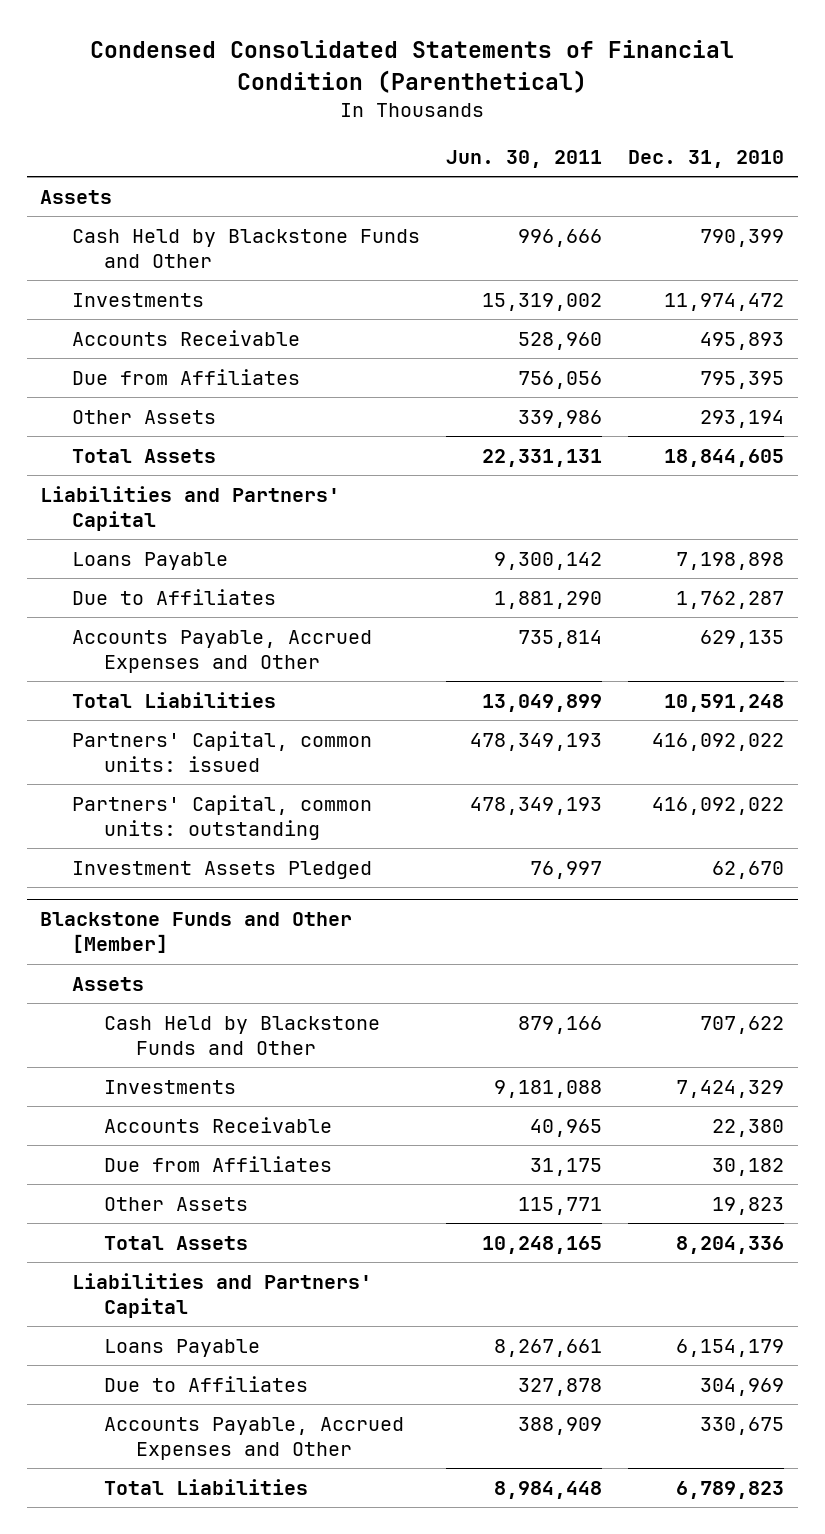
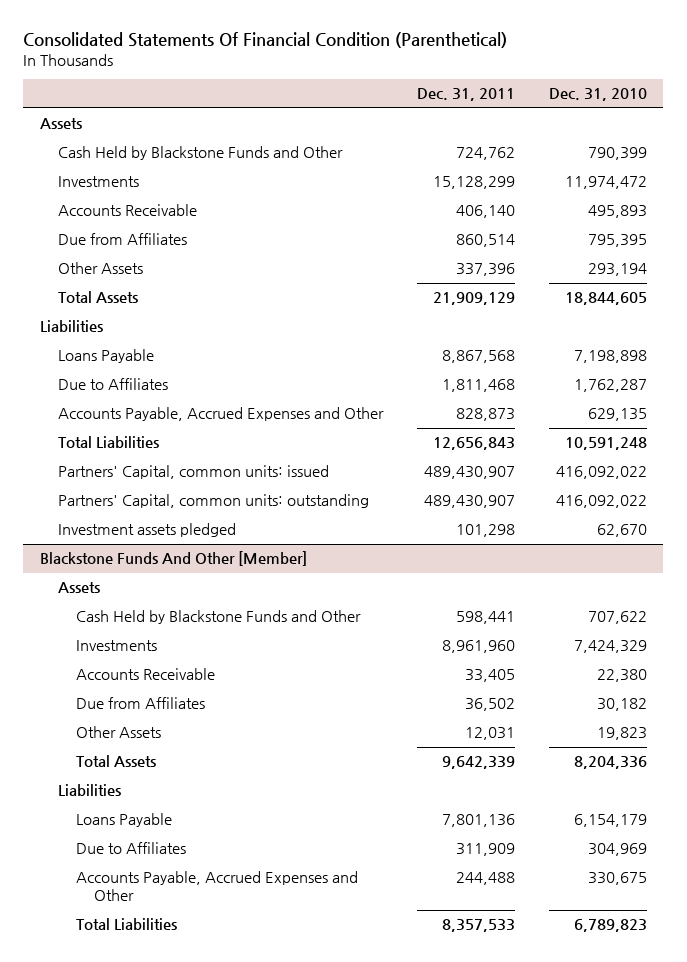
- Condensed Consolidated Statements of Financial Condition (Parenthetical)
+ Consolidated Statements Of Financial Condition (Parenthetical)
- | Jun. 30, 2011 | Dec. 31, 2010
+ | Dec. 31, 2011 | Dec. 31, 2010
- Liabilities and Partners' Capital
+ Liabilities
- Investment Assets Pledged | 76,997 | 62,670
- Blackstone Funds and Other [Member]
+ Investment assets pledged | 101,298 | 62,670
+ Blackstone Funds And Other [Member]
- Liabilities and Partners' Capital
+ Liabilities

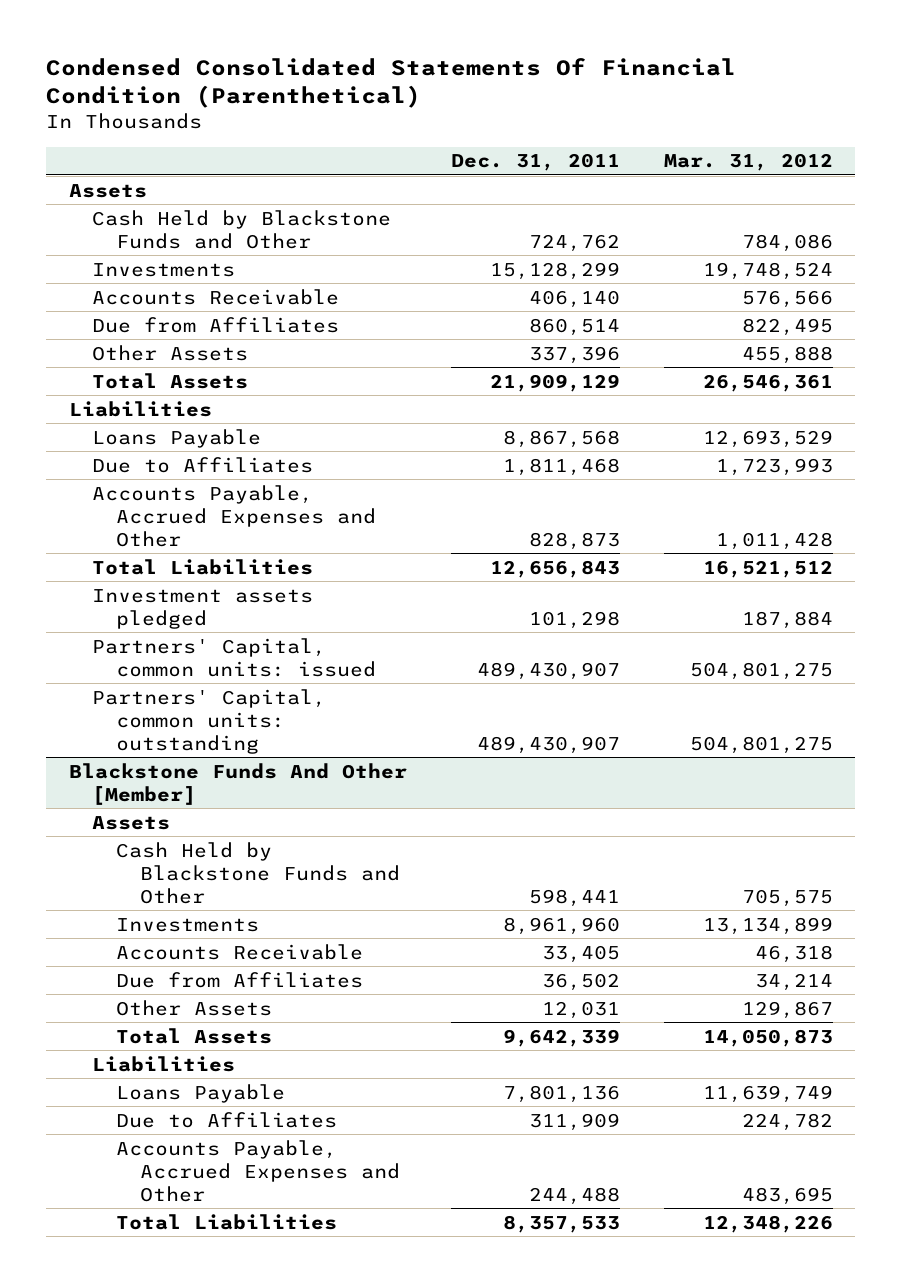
- Consolidated Statements Of Financial Condition (Parenthetical)
+ Condensed Consolidated Statements Of Financial Condition (Parenthetical)
- | Dec. 31, 2011 | Dec. 31, 2010
+ | Dec. 31, 2011 | Mar. 31, 2012
moved up: Investment assets pledged | 101,298 | 187,884

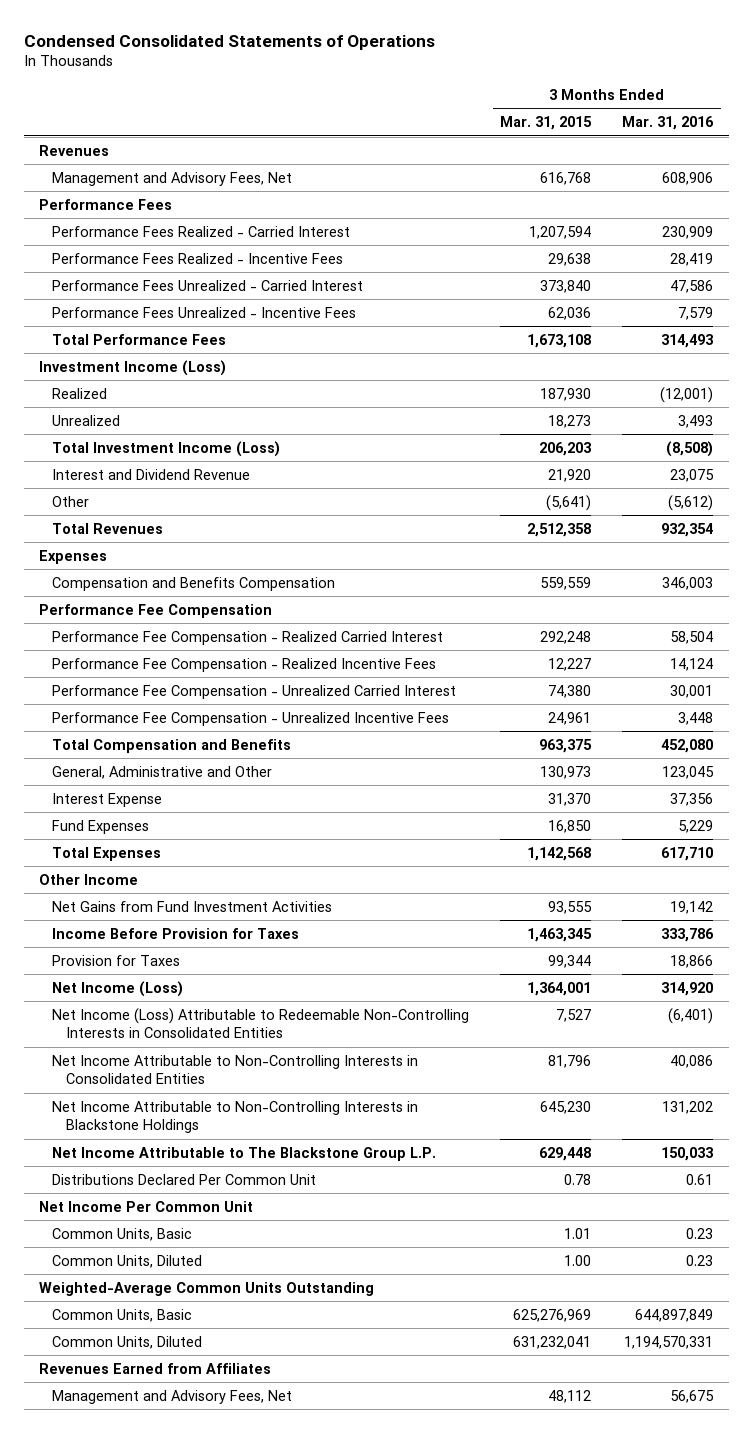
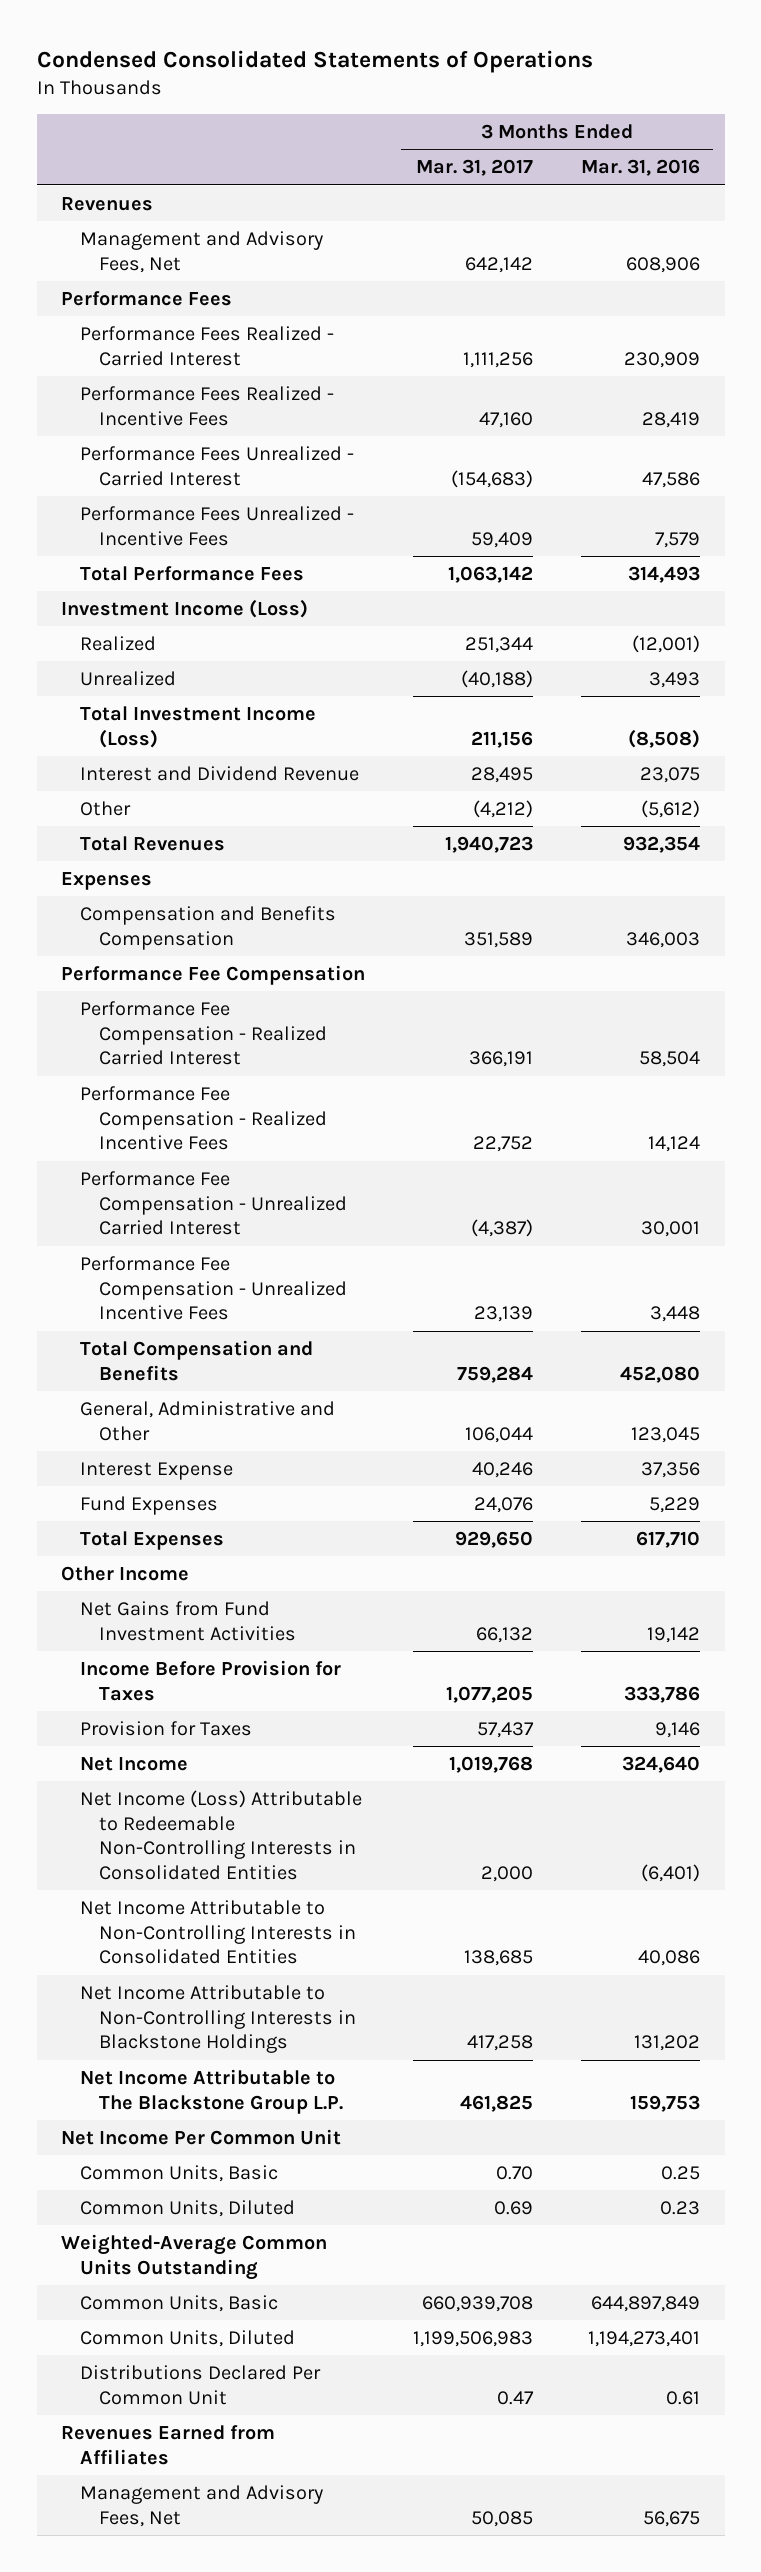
- | 3 Months Ended Mar. 31, 2015 | 3 Months Ended Mar. 31, 2016
+ | 3 Months Ended Mar. 31, 2017 | 3 Months Ended Mar. 31, 2016
- Provision for Taxes | 99,344 | 18,866
- Net Income (Loss) | 1,364,001 | 314,920
+ Provision for Taxes | 57,437 | 9,146
+ Net Income | 1,019,768 | 324,640
- Net Income Attributable to The Blackstone Group L.P. | 629,448 | 150,033
+ Net Income Attributable to The Blackstone Group L.P. | 461,825 | 159,753
- Common Units, Basic | 1.01 | 0.23
+ Common Units, Basic | 0.70 | 0.25
- Common Units, Diluted | 631,232,041 | 1,194,570,331
+ Common Units, Diluted | 1,199,506,983 | 1,194,273,401
moved down: Distributions Declared Per Common Unit | 0.47 | 0.61

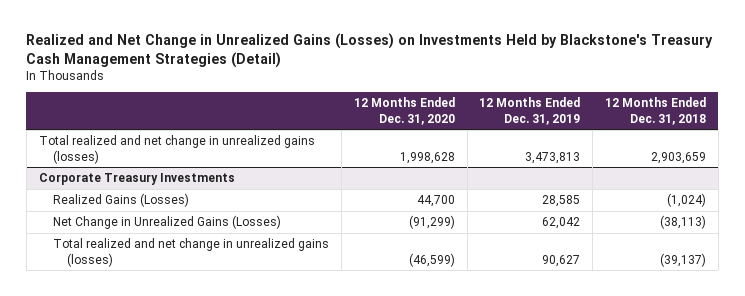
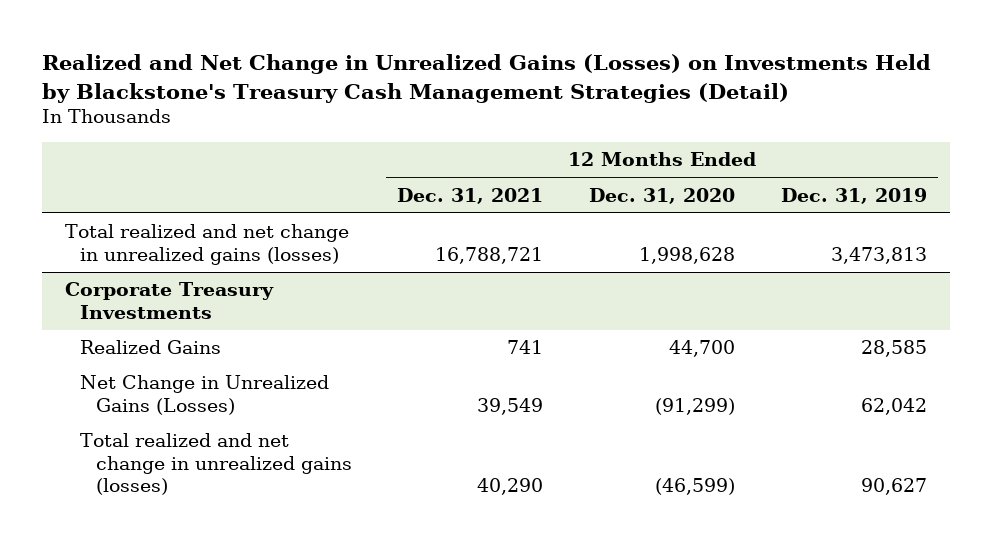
- | 12 Months Ended Dec. 31, 2020 | 12 Months Ended Dec. 31, 2019 | 12 Months Ended Dec. 31, 2018
+ | 12 Months Ended Dec. 31, 2021 | 12 Months Ended Dec. 31, 2020 | 12 Months Ended Dec. 31, 2019
@ Corporate Treasury Investments
- Realized Gains (Losses) | 44,700 | 28,585 | (1,024)
+ Realized Gains | 741 | 44,700 | 28,585

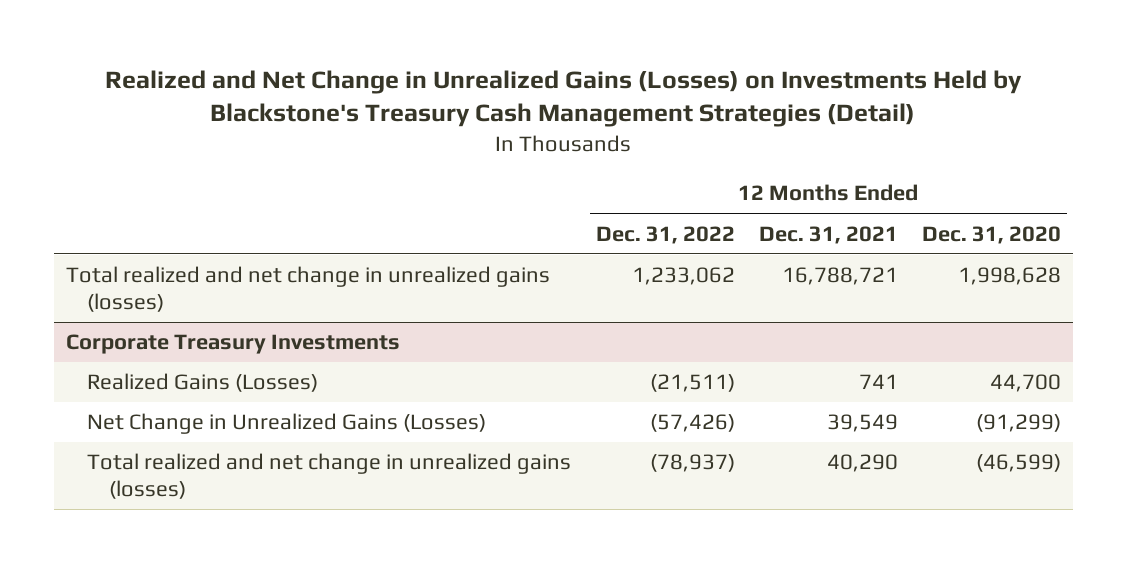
- | 12 Months Ended Dec. 31, 2021 | 12 Months Ended Dec. 31, 2020 | 12 Months Ended Dec. 31, 2019
+ | 12 Months Ended Dec. 31, 2022 | 12 Months Ended Dec. 31, 2021 | 12 Months Ended Dec. 31, 2020
@ Corporate Treasury Investments
- Realized Gains | 741 | 44,700 | 28,585
+ Realized Gains (Losses) | (21,511) | 741 | 44,700

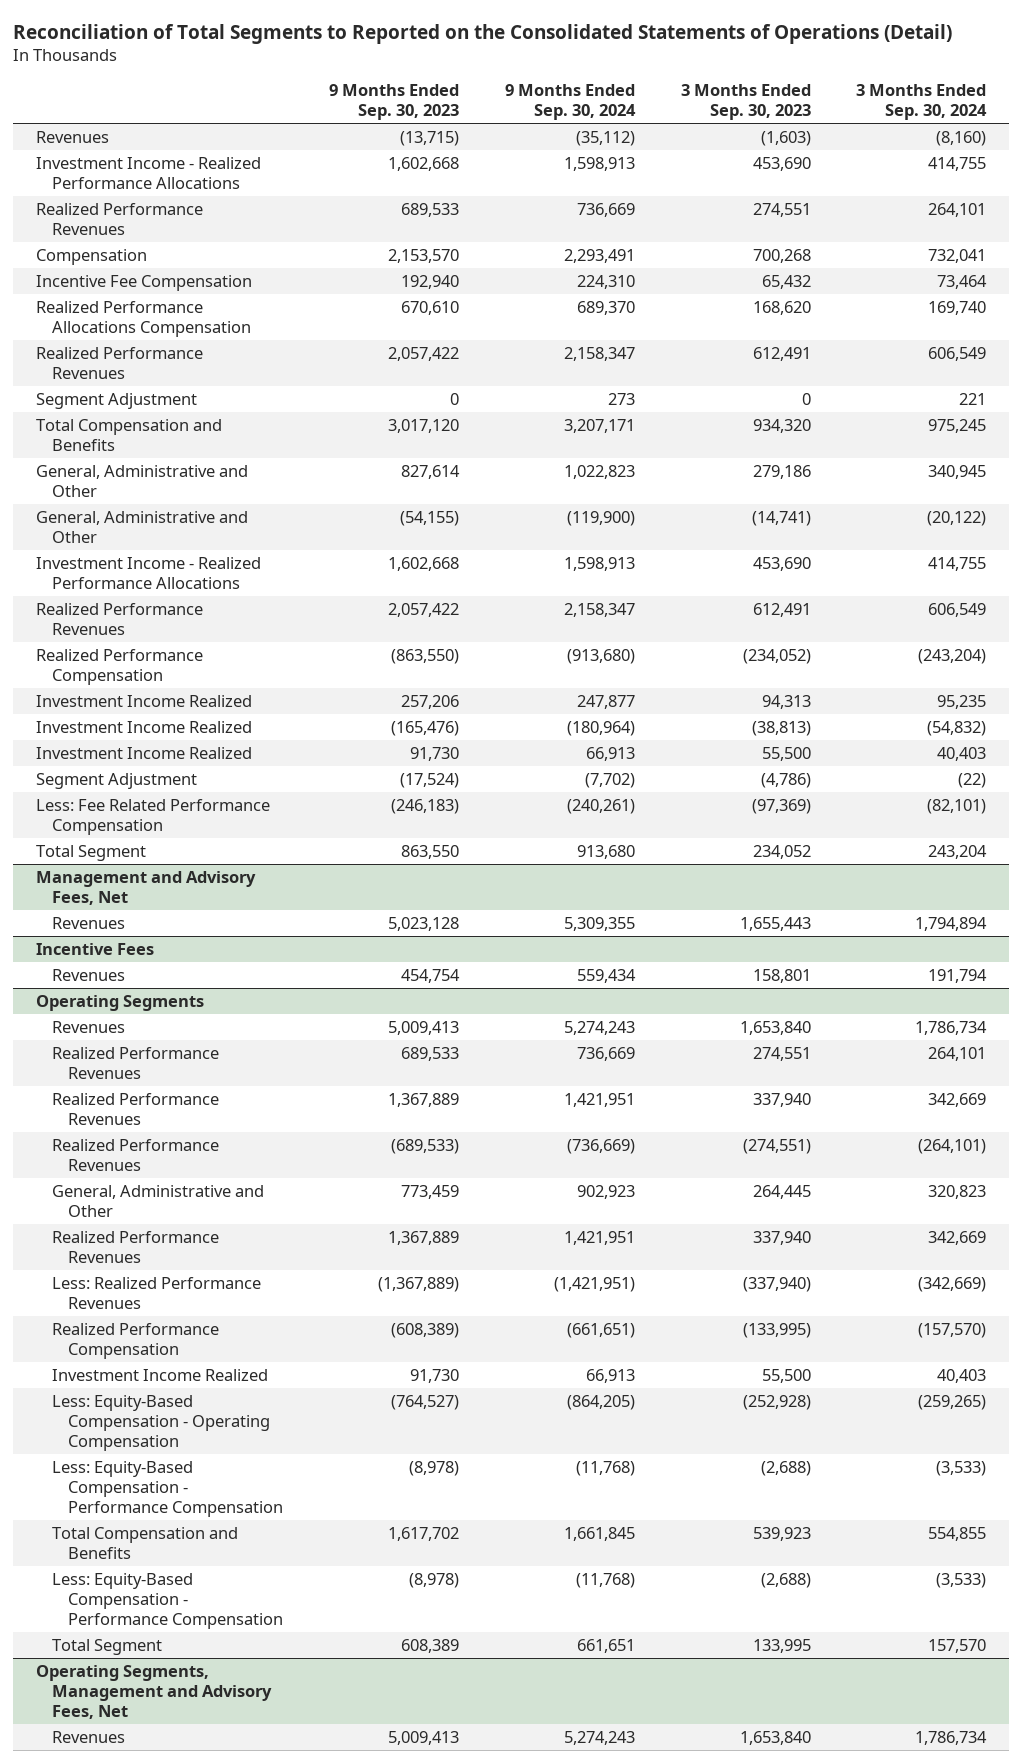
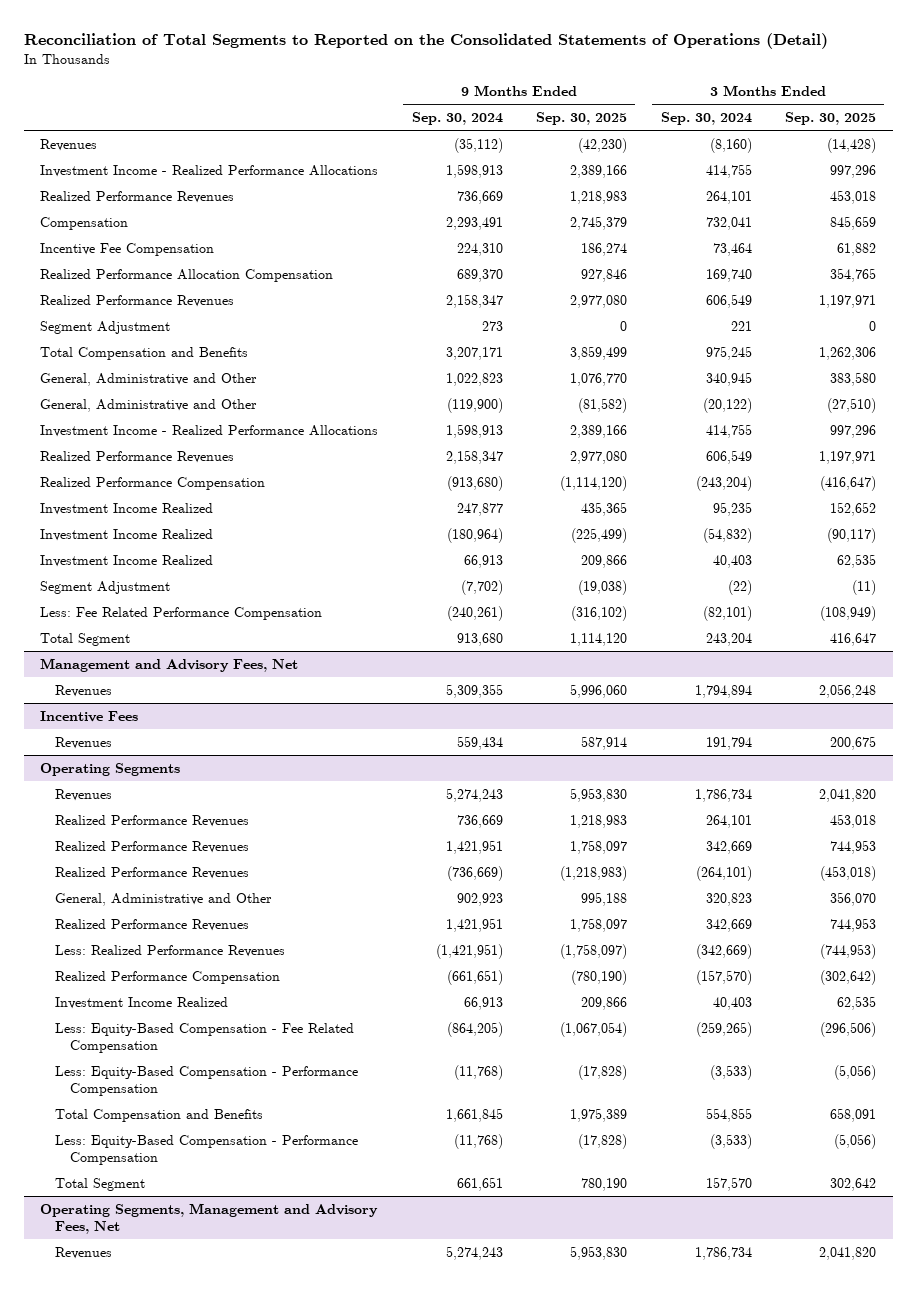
- | 9 Months Ended Sep. 30, 2023 | 9 Months Ended Sep. 30, 2024 | 3 Months Ended Sep. 30, 2023 | 3 Months Ended Sep. 30, 2024
+ | 9 Months Ended Sep. 30, 2024 | 9 Months Ended Sep. 30, 2025 | 3 Months Ended Sep. 30, 2024 | 3 Months Ended Sep. 30, 2025
- Realized Performance Allocations Compensation | 670,610 | 689,370 | 168,620 | 169,740
+ Realized Performance Allocation Compensation | 689,370 | 927,846 | 169,740 | 354,765
@ Operating Segments
- Less: Equity-Based Compensation - Operating Compensation | (764,527) | (864,205) | (252,928) | (259,265)
+ Less: Equity-Based Compensation - Fee Related Compensation | (864,205) | (1,067,054) | (259,265) | (296,506)

